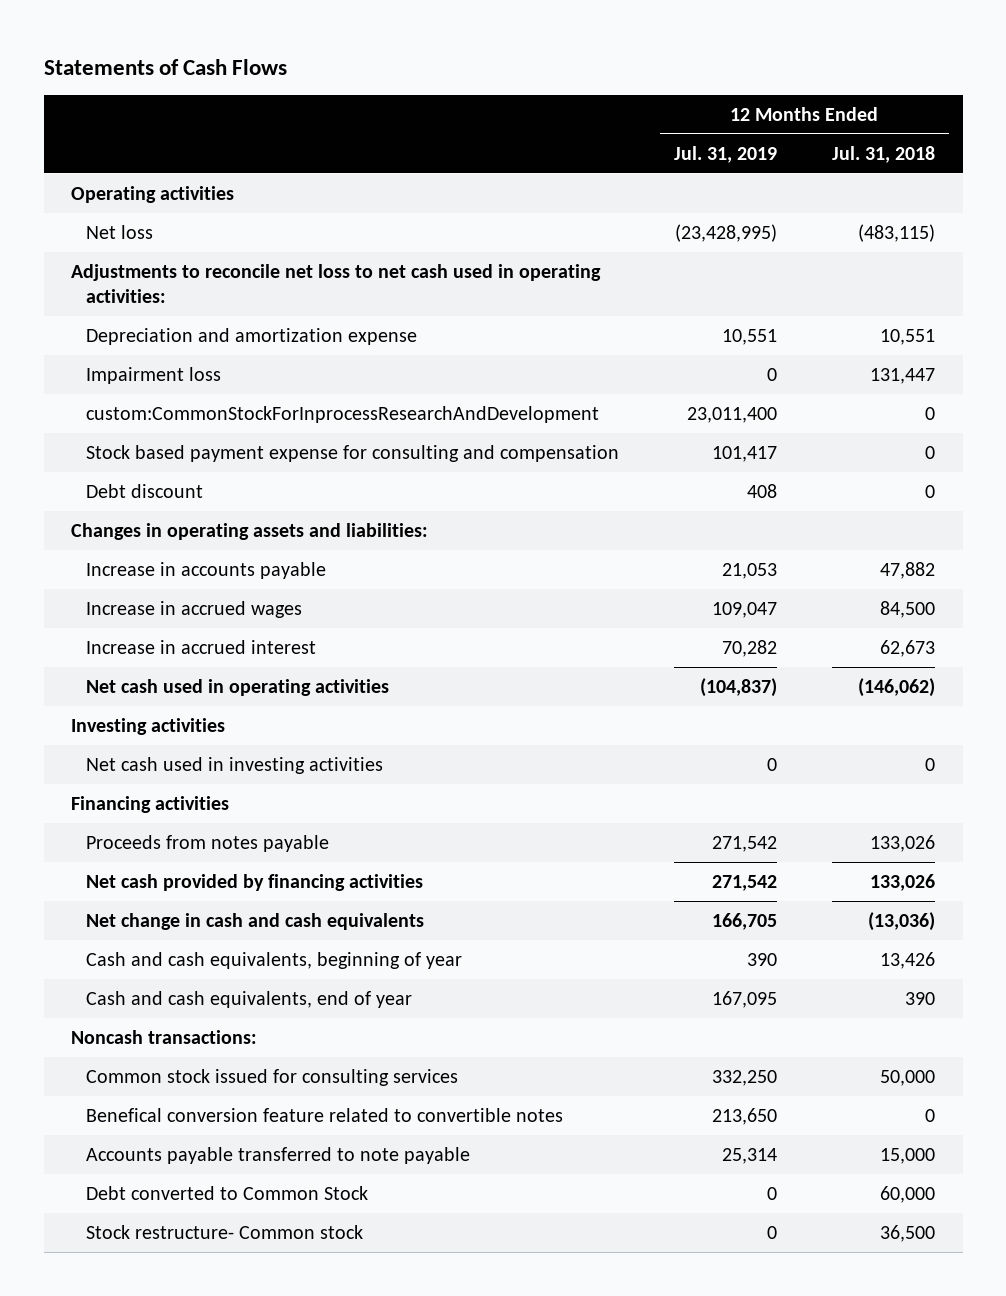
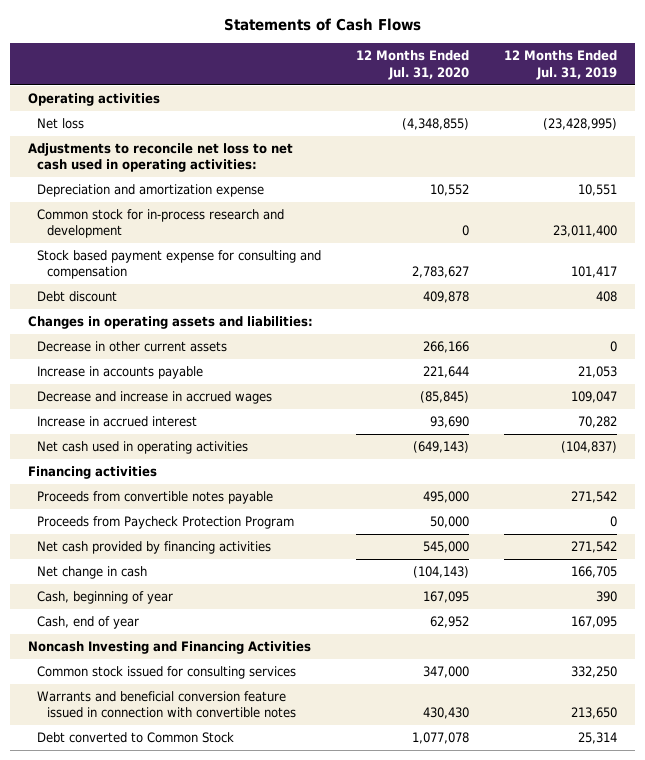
- | 12 Months Ended Jul. 31, 2019 | 12 Months Ended Jul. 31, 2018
+ | 12 Months Ended Jul. 31, 2020 | 12 Months Ended Jul. 31, 2019
- Impairment loss | 0 | 131,447
- custom:CommonStockForInprocessResearchAndDevelopment | 23,011,400 | 0
+ Common stock for in-process research and development | 0 | 23,011,400
+ Decrease in other current assets | 266,166 | 0
- Increase in accrued wages | 109,047 | 84,500
+ Decrease and increase in accrued wages | (85,845) | 109,047
- Investing activities
- Net cash used in investing activities | 0 | 0
- Proceeds from notes payable | 271,542 | 133,026
+ Proceeds from convertible notes payable | 495,000 | 271,542
+ Proceeds from Paycheck Protection Program | 50,000 | 0
- Net change in cash and cash equivalents | 166,705 | (13,036)
- Cash and cash equivalents, beginning of year | 390 | 13,426
- Cash and cash equivalents, end of year | 167,095 | 390
- Noncash transactions:
+ Net change in cash | (104,143) | 166,705
+ Cash, beginning of year | 167,095 | 390
+ Cash, end of year | 62,952 | 167,095
+ Noncash Investing and Financing Activities
- Benefical conversion feature related to convertible notes | 213,650 | 0
- Accounts payable transferred to note payable | 25,314 | 15,000
- Debt converted to Common Stock | 0 | 60,000
- Stock restructure- Common stock | 0 | 36,500
+ Warrants and beneficial conversion feature issued in connection with convertible notes | 430,430 | 213,650
+ Debt converted to Common Stock | 1,077,078 | 25,314

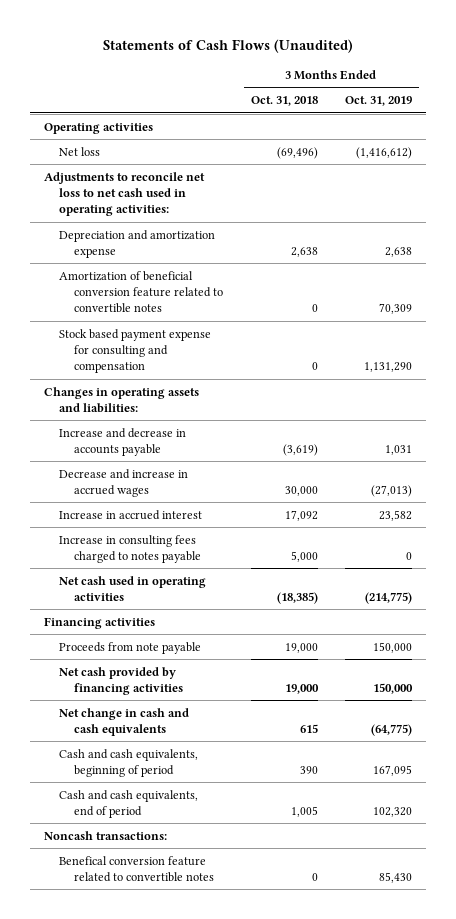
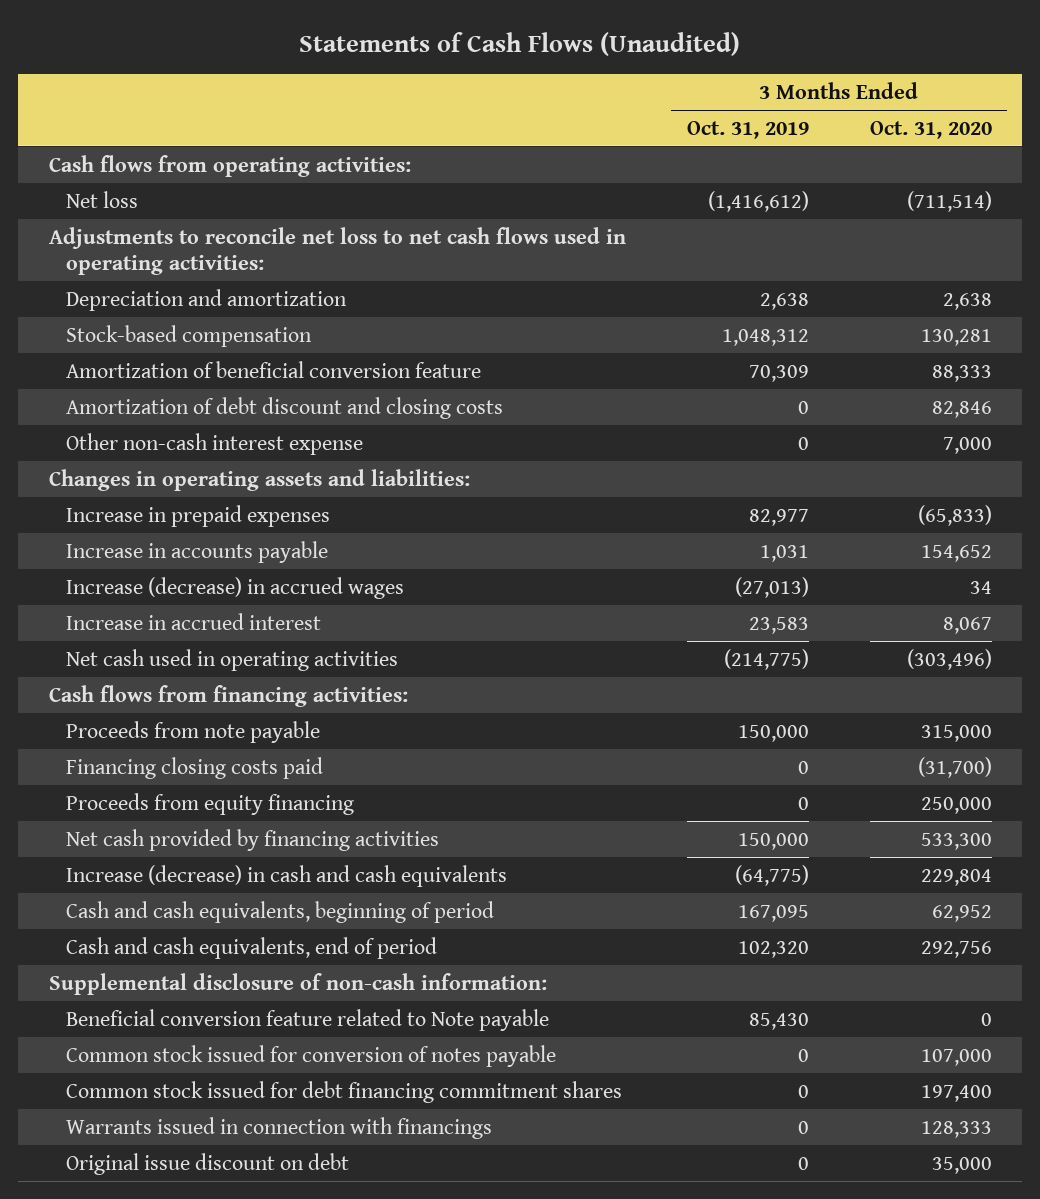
- | 3 Months Ended Oct. 31, 2018 | 3 Months Ended Oct. 31, 2019
+ | 3 Months Ended Oct. 31, 2019 | 3 Months Ended Oct. 31, 2020
- Operating activities
+ Cash flows from operating activities:
- Adjustments to reconcile net loss to net cash used in operating activities:
- Depreciation and amortization expense | 2,638 | 2,638
- Amortization of beneficial conversion feature related to convertible notes | 0 | 70,309
- Stock based payment expense for consulting and compensation | 0 | 1,131,290
+ Adjustments to reconcile net loss to net cash flows used in operating activities:
+ Depreciation and amortization | 2,638 | 2,638
+ Stock-based compensation | 1,048,312 | 130,281
+ Amortization of beneficial conversion feature | 70,309 | 88,333
+ Amortization of debt discount and closing costs | 0 | 82,846
+ Other non-cash interest expense | 0 | 7,000
- Increase and decrease in accounts payable | (3,619) | 1,031
- Decrease and increase in accrued wages | 30,000 | (27,013)
- Increase in accrued interest | 17,092 | 23,582
- Increase in consulting fees charged to notes payable | 5,000 | 0
+ Increase in prepaid expenses | 82,977 | (65,833)
+ Increase in accounts payable | 1,031 | 154,652
+ Increase (decrease) in accrued wages | (27,013) | 34
+ Increase in accrued interest | 23,583 | 8,067
- Financing activities
+ Cash flows from financing activities:
+ Financing closing costs paid | 0 | (31,700)
+ Proceeds from equity financing | 0 | 250,000
- Net change in cash and cash equivalents | 615 | (64,775)
+ Increase (decrease) in cash and cash equivalents | (64,775) | 229,804
- Noncash transactions:
- Benefical conversion feature related to convertible notes | 0 | 85,430
+ Supplemental disclosure of non-cash information:
+ Beneficial conversion feature related to Note payable | 85,430 | 0
+ Common stock issued for conversion of notes payable | 0 | 107,000
+ Common stock issued for debt financing commitment shares | 0 | 197,400
+ Warrants issued in connection with financings | 0 | 128,333
+ Original issue discount on debt | 0 | 35,000

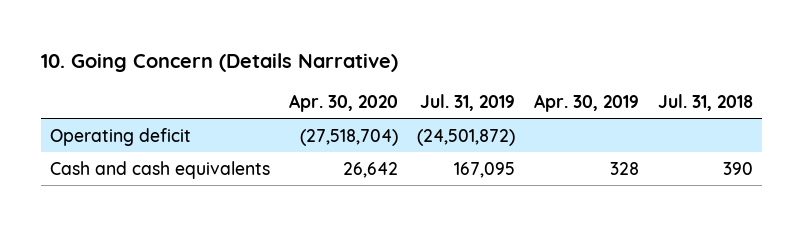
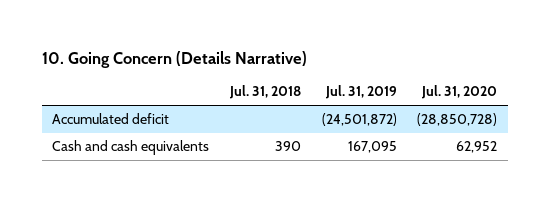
- | Apr. 30, 2020 | Jul. 31, 2019 | Apr. 30, 2019 | Jul. 31, 2018
+ | Jul. 31, 2018 | Jul. 31, 2019 | Jul. 31, 2020
- Operating deficit | (27,518,704) | (24,501,872) | |
+ Accumulated deficit | | (24,501,872) | (28,850,728)

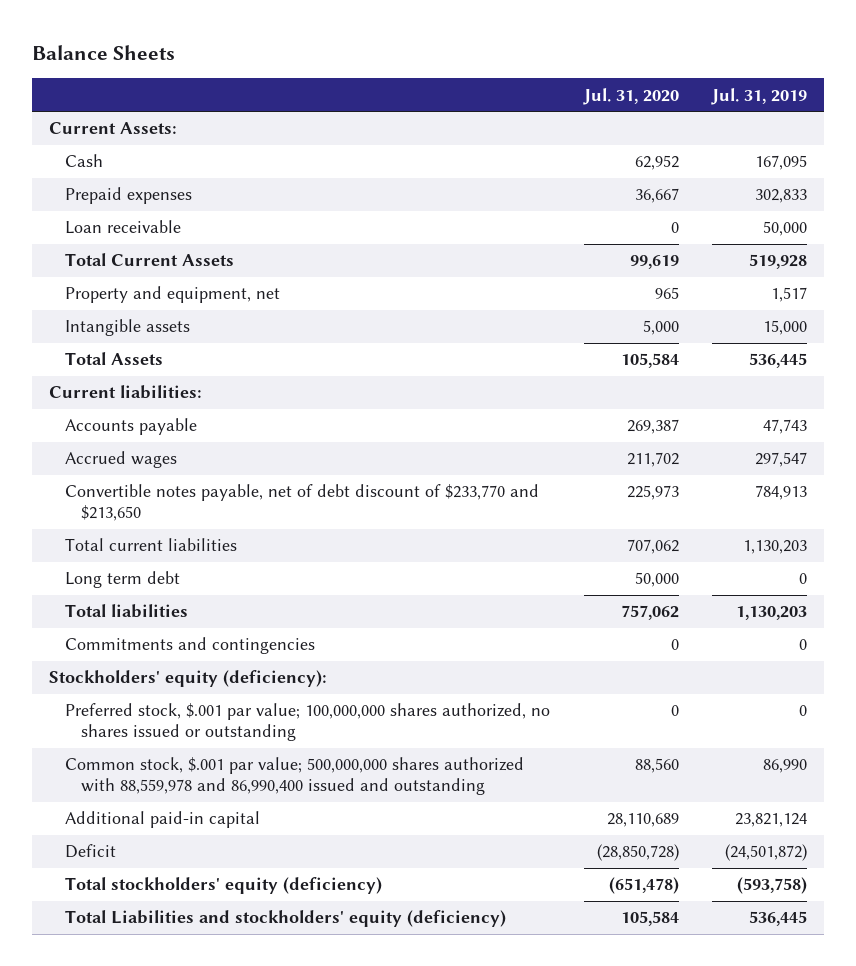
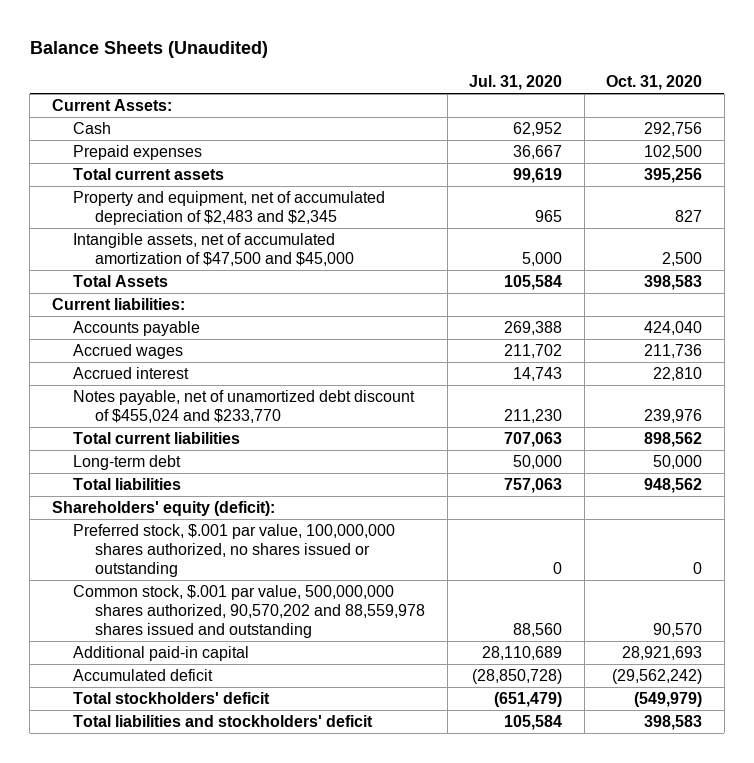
- Balance Sheets
+ Balance Sheets (Unaudited)
- | Jul. 31, 2020 | Jul. 31, 2019
+ | Jul. 31, 2020 | Oct. 31, 2020
- Loan receivable | 0 | 50,000
- Total Current Assets | 99,619 | 519,928
- Property and equipment, net | 965 | 1,517
- Intangible assets | 5,000 | 15,000
+ Total current assets | 99,619 | 395,256
+ Property and equipment, net of accumulated depreciation of $2,483 and $2,345 | 965 | 827
+ Intangible assets, net of accumulated amortization of $47,500 and $45,000 | 5,000 | 2,500
- Accounts payable | 269,387 | 47,743
+ Accounts payable | 269,388 | 424,040
- Convertible notes payable, net of debt discount of $233,770 and $213,650 | 225,973 | 784,913
- Total current liabilities | 707,062 | 1,130,203
- Long term debt | 50,000 | 0
- Total liabilities | 757,062 | 1,130,203
- Commitments and contingencies | 0 | 0
- Stockholders' equity (deficiency):
- Preferred stock, $.001 par value; 100,000,000 shares authorized, no shares issued or outstanding | 0 | 0
- Common stock, $.001 par value; 500,000,000 shares authorized with 88,559,978 and 86,990,400 issued and outstanding | 88,560 | 86,990
+ Accrued interest | 14,743 | 22,810
+ Notes payable, net of unamortized debt discount of $455,024 and $233,770 | 211,230 | 239,976
+ Total current liabilities | 707,063 | 898,562
+ Long-term debt | 50,000 | 50,000
+ Total liabilities | 757,063 | 948,562
+ Shareholders' equity (deficit):
+ Preferred stock, $.001 par value, 100,000,000 shares authorized, no shares issued or outstanding | 0 | 0
+ Common stock, $.001 par value, 500,000,000 shares authorized, 90,570,202 and 88,559,978 shares issued and outstanding | 88,560 | 90,570
- Deficit | (28,850,728) | (24,501,872)
- Total stockholders' equity (deficiency) | (651,478) | (593,758)
- Total Liabilities and stockholders' equity (deficiency) | 105,584 | 536,445
+ Accumulated deficit | (28,850,728) | (29,562,242)
+ Total stockholders' deficit | (651,479) | (549,979)
+ Total liabilities and stockholders' deficit | 105,584 | 398,583

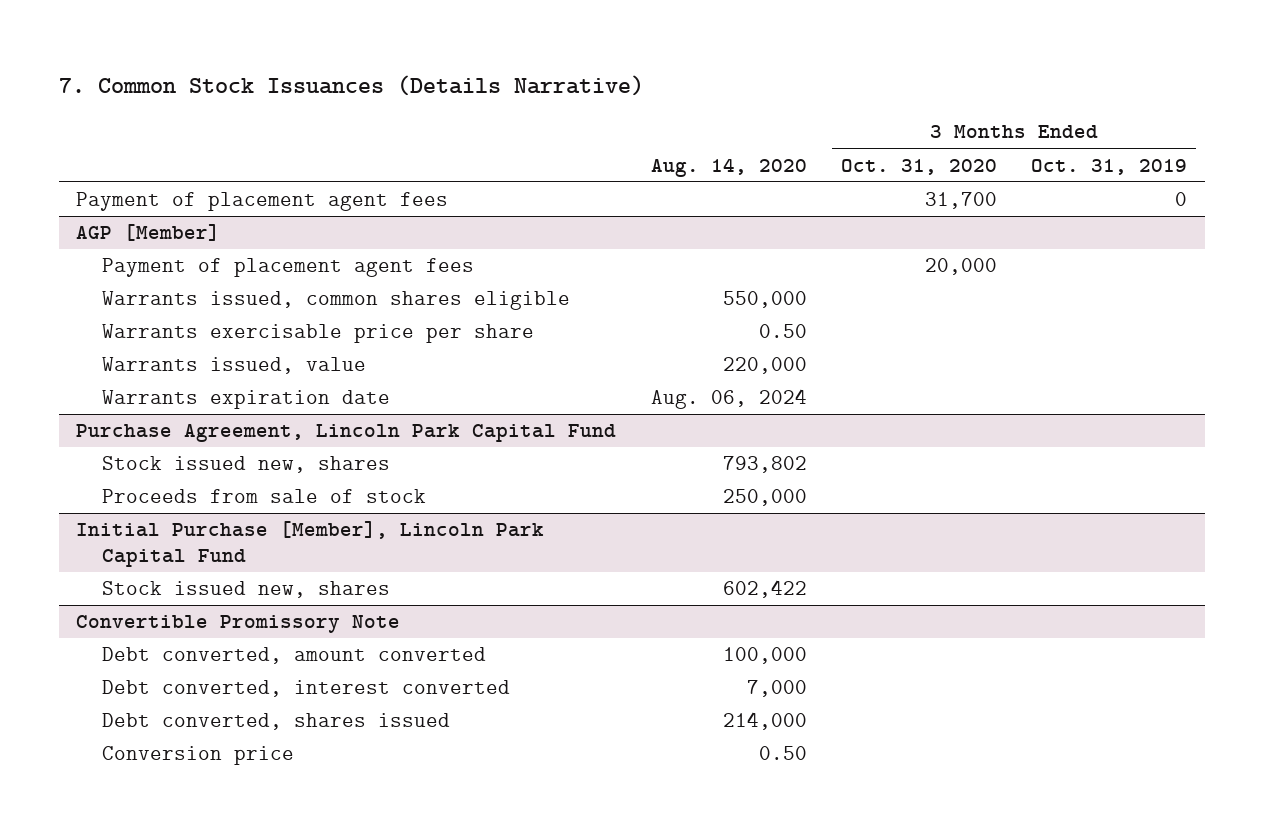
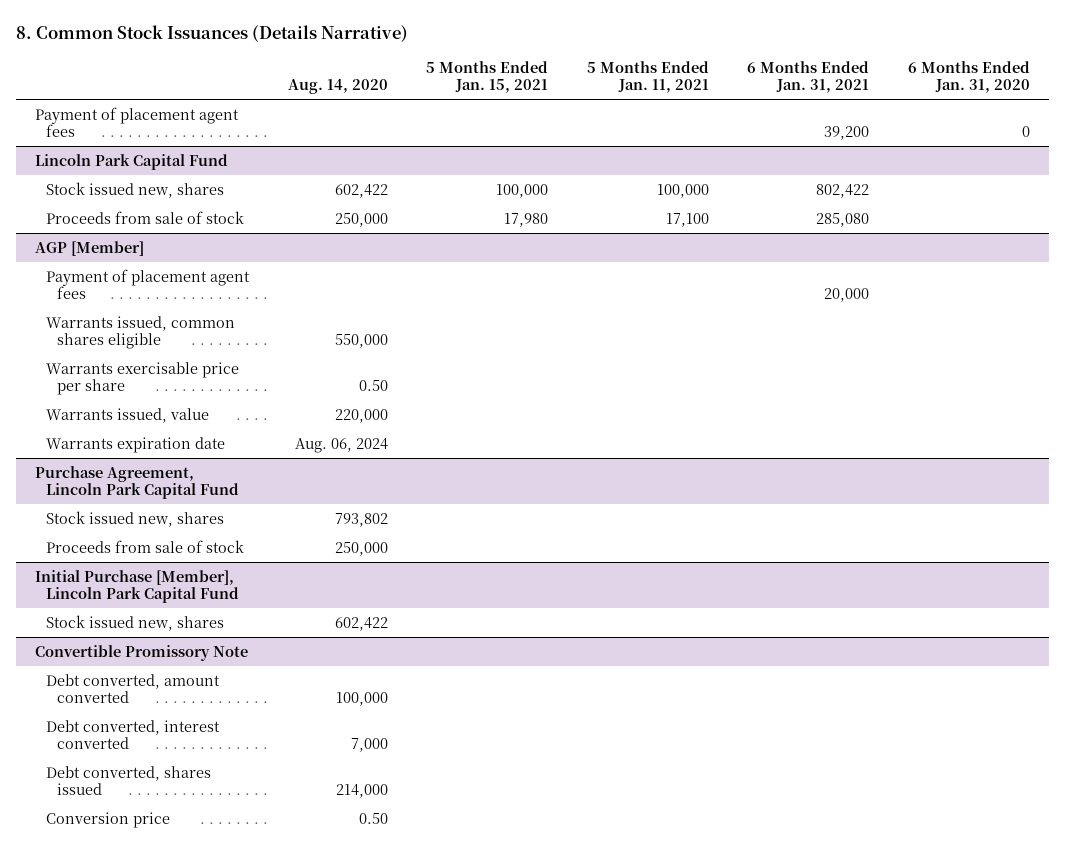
- 7. Common Stock Issuances (Details Narrative)
+ 8. Common Stock Issuances (Details Narrative)
- | Aug. 14, 2020 | 3 Months Ended Oct. 31, 2020 | 3 Months Ended Oct. 31, 2019
+ | Aug. 14, 2020 | 5 Months Ended Jan. 15, 2021 | 5 Months Ended Jan. 11, 2021 | 6 Months Ended Jan. 31, 2021 | 6 Months Ended Jan. 31, 2020
+ Lincoln Park Capital Fund
+ Stock issued new, shares | 602,422 | 100,000 | 100,000 | 802,422 |
+ Proceeds from sale of stock | 250,000 | 17,980 | 17,100 | 285,080 |

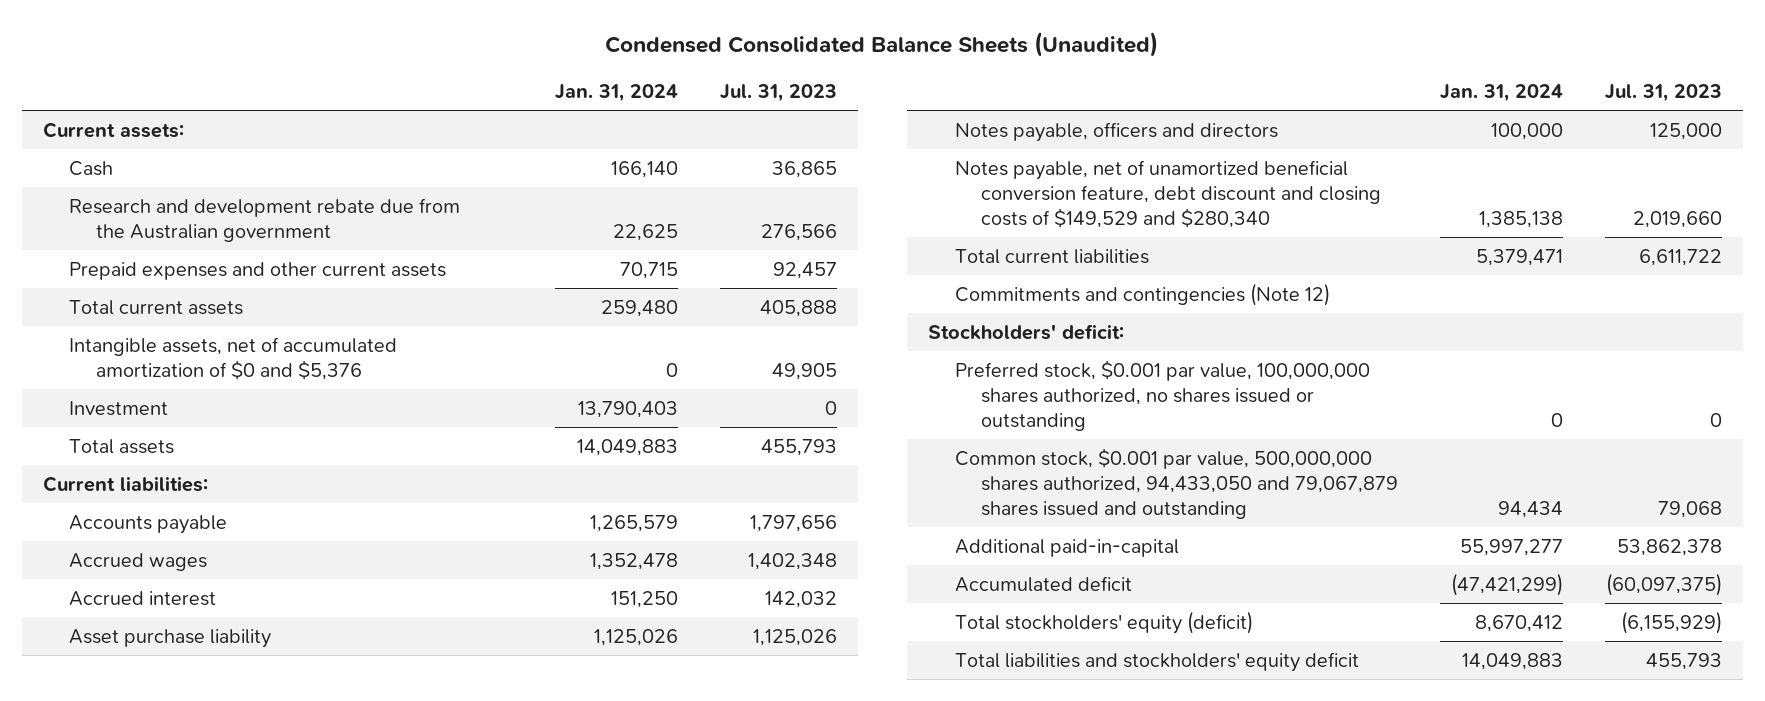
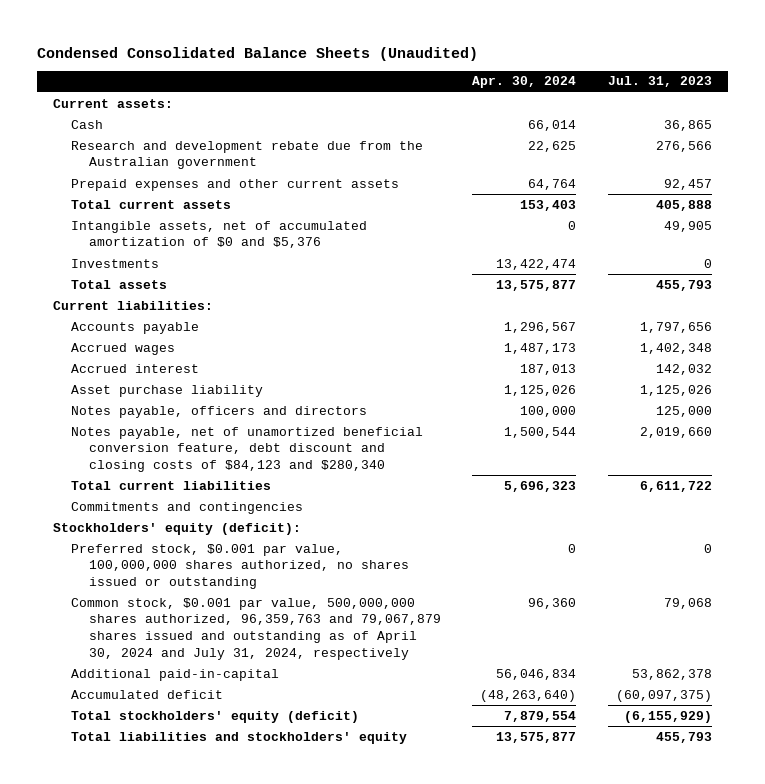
- | Jan. 31, 2024 | Jul. 31, 2023
+ | Apr. 30, 2024 | Jul. 31, 2023
- Investment | 13,790,403 | 0
+ Investments | 13,422,474 | 0
- Notes payable, net of unamortized beneficial conversion feature, debt discount and closing costs of $149,529 and $280,340 | 1,385,138 | 2,019,660
+ Notes payable, net of unamortized beneficial conversion feature, debt discount and closing costs of $84,123 and $280,340 | 1,500,544 | 2,019,660
- Commitments and contingencies (Note 12)
- Stockholders' deficit:
+ Commitments and contingencies
+ Stockholders' equity (deficit):
- Common stock, $0.001 par value, 500,000,000 shares authorized, 94,433,050 and 79,067,879 shares issued and outstanding | 94,434 | 79,068
+ Common stock, $0.001 par value, 500,000,000 shares authorized, 96,359,763 and 79,067,879 shares issued and outstanding as of April 30, 2024 and July 31, 2024, respectively | 96,360 | 79,068
- Total liabilities and stockholders' equity deficit | 14,049,883 | 455,793
+ Total liabilities and stockholders' equity | 13,575,877 | 455,793

